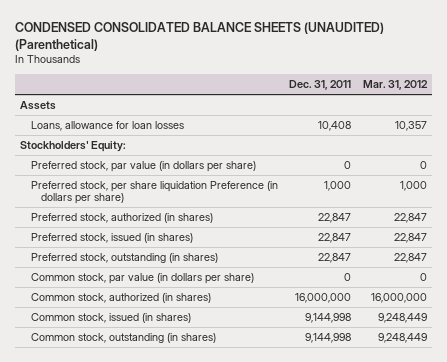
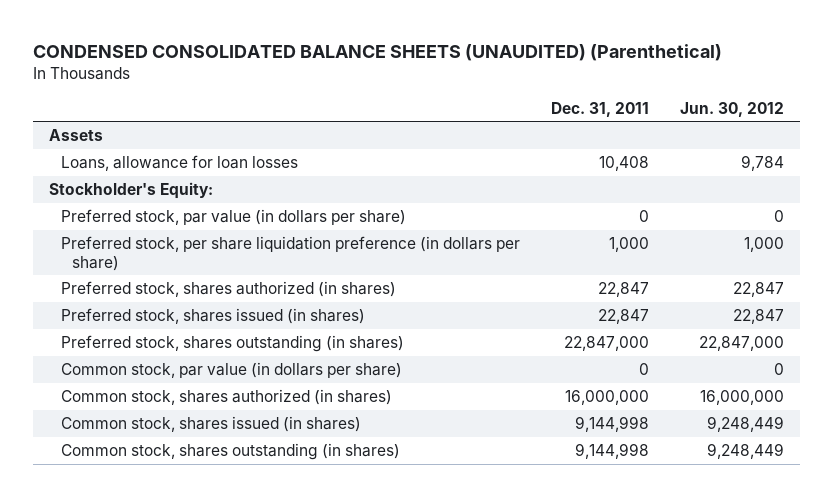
- | Dec. 31, 2011 | Mar. 31, 2012
+ | Dec. 31, 2011 | Jun. 30, 2012
- Stockholders' Equity:
+ Stockholder's Equity:
- Preferred stock, per share liquidation Preference (in dollars per share) | 1,000 | 1,000
- Preferred stock, authorized (in shares) | 22,847 | 22,847
- Preferred stock, issued (in shares) | 22,847 | 22,847
- Preferred stock, outstanding (in shares) | 22,847 | 22,847
+ Preferred stock, per share liquidation preference (in dollars per share) | 1,000 | 1,000
+ Preferred stock, shares authorized (in shares) | 22,847 | 22,847
+ Preferred stock, shares issued (in shares) | 22,847 | 22,847
+ Preferred stock, shares outstanding (in shares) | 22,847,000 | 22,847,000
- Common stock, authorized (in shares) | 16,000,000 | 16,000,000
- Common stock, issued (in shares) | 9,144,998 | 9,248,449
- Common stock, outstanding (in shares) | 9,144,998 | 9,248,449
+ Common stock, shares authorized (in shares) | 16,000,000 | 16,000,000
+ Common stock, shares issued (in shares) | 9,144,998 | 9,248,449
+ Common stock, shares outstanding (in shares) | 9,144,998 | 9,248,449

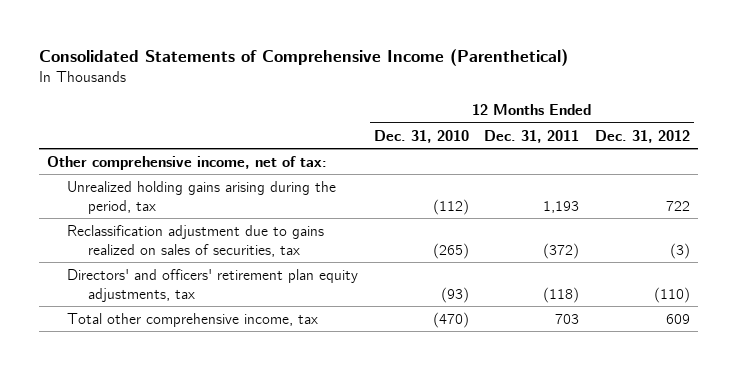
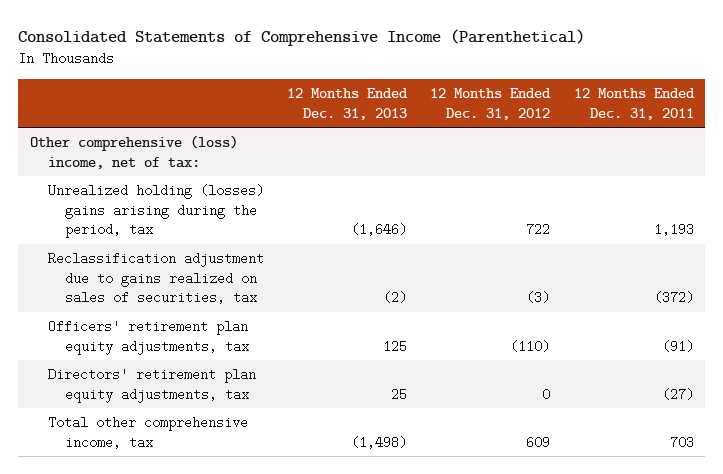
- | 12 Months Ended Dec. 31, 2010 | 12 Months Ended Dec. 31, 2011 | 12 Months Ended Dec. 31, 2012
+ | 12 Months Ended Dec. 31, 2013 | 12 Months Ended Dec. 31, 2012 | 12 Months Ended Dec. 31, 2011
- Other comprehensive income, net of tax:
- Unrealized holding gains arising during the period, tax | (112) | 1,193 | 722
+ Other comprehensive (loss) income, net of tax:
+ Unrealized holding (losses) gains arising during the period, tax | (1,646) | 722 | 1,193
- Directors' and officers' retirement plan equity adjustments, tax | (93) | (118) | (110)
+ Officers' retirement plan equity adjustments, tax | 125 | (110) | (91)
+ Directors' retirement plan equity adjustments, tax | 25 | 0 | (27)

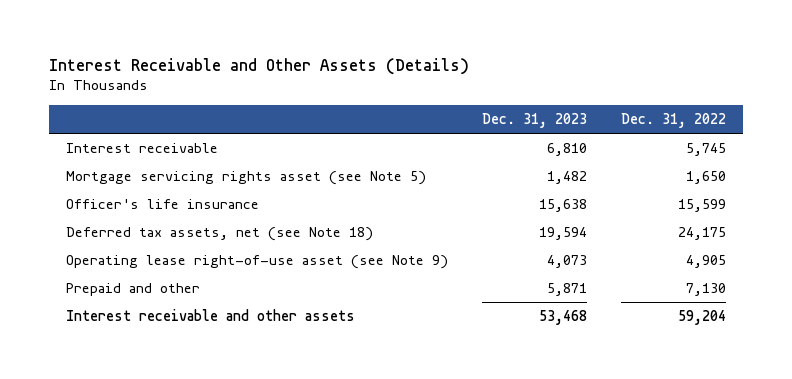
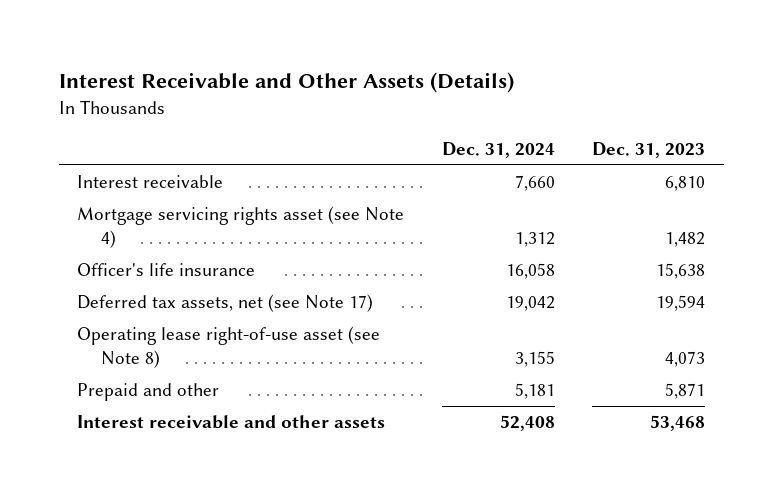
- | Dec. 31, 2023 | Dec. 31, 2022
+ | Dec. 31, 2024 | Dec. 31, 2023
- Mortgage servicing rights asset (see Note 5) | 1,482 | 1,650
+ Mortgage servicing rights asset (see Note 4) | 1,312 | 1,482
- Deferred tax assets, net (see Note 18) | 19,594 | 24,175
- Operating lease right-of-use asset (see Note 9) | 4,073 | 4,905
+ Deferred tax assets, net (see Note 17) | 19,042 | 19,594
+ Operating lease right-of-use asset (see Note 8) | 3,155 | 4,073

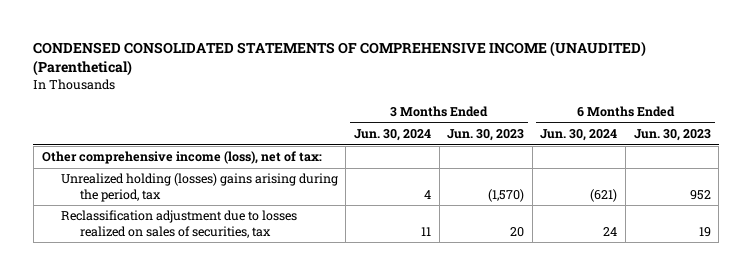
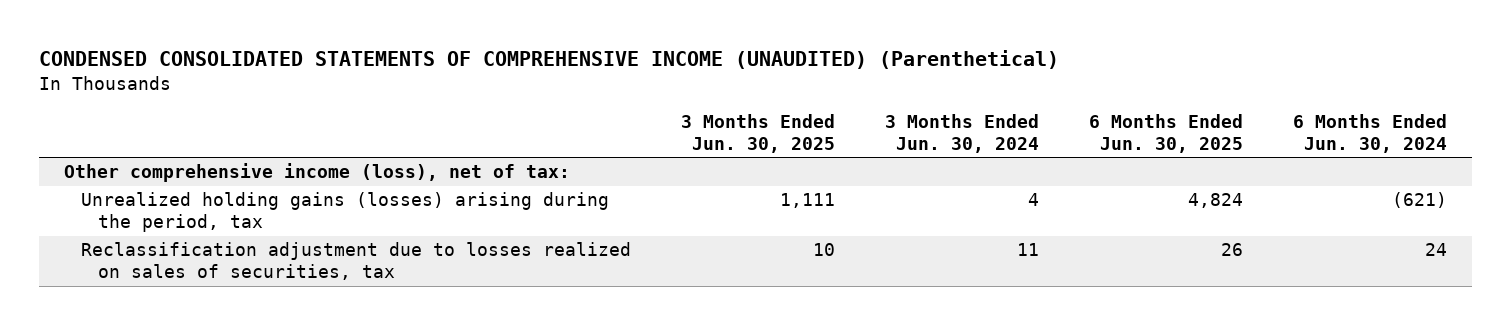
- | 3 Months Ended Jun. 30, 2024 | 3 Months Ended Jun. 30, 2023 | 6 Months Ended Jun. 30, 2024 | 6 Months Ended Jun. 30, 2023
+ | 3 Months Ended Jun. 30, 2025 | 3 Months Ended Jun. 30, 2024 | 6 Months Ended Jun. 30, 2025 | 6 Months Ended Jun. 30, 2024
- Unrealized holding (losses) gains arising during the period, tax | 4 | (1,570) | (621) | 952
+ Unrealized holding gains (losses) arising during the period, tax | 1,111 | 4 | 4,824 | (621)

